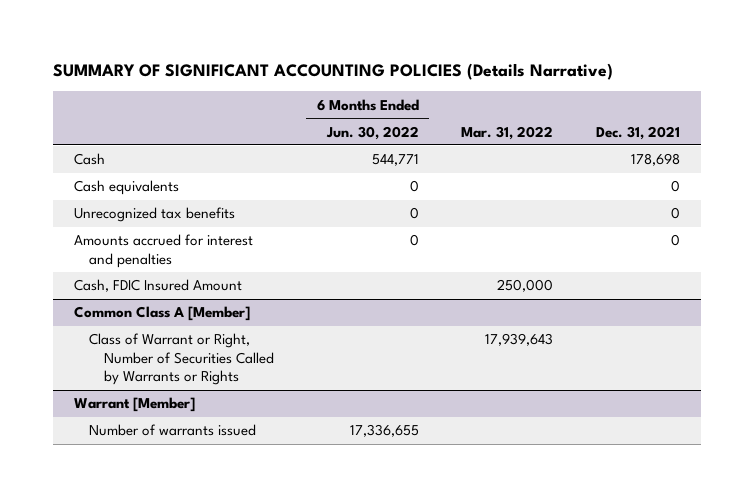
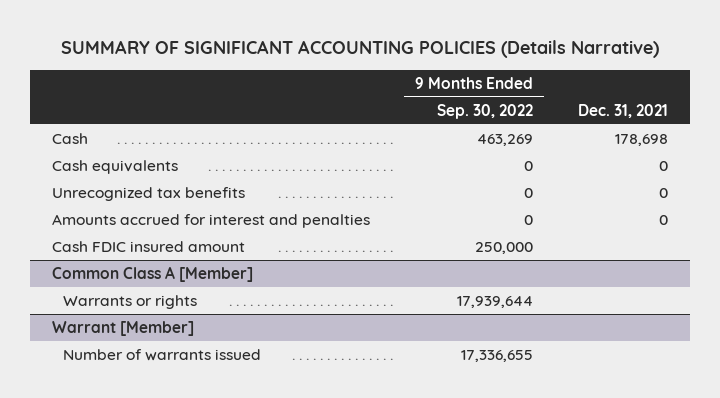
- | 6 Months Ended Jun. 30, 2022 | Mar. 31, 2022 | Dec. 31, 2021
+ | 9 Months Ended Sep. 30, 2022 | Dec. 31, 2021
- Cash, FDIC Insured Amount | | 250,000 |
+ Cash FDIC insured amount | 250,000 |
@ Common Class A [Member]
- Class of Warrant or Right, Number of Securities Called by Warrants or Rights | | 17,939,643 |
+ Warrants or rights | 17,939,644 |

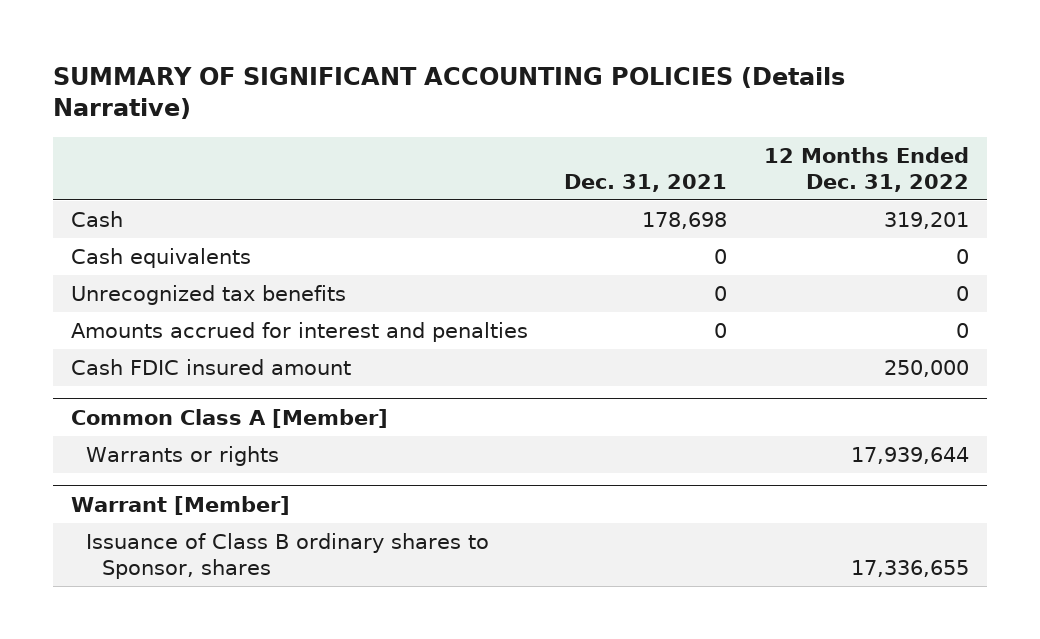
- | 9 Months Ended Sep. 30, 2022 | Dec. 31, 2021
+ | Dec. 31, 2021 | 12 Months Ended Dec. 31, 2022
@ Warrant [Member]
- Number of warrants issued | 17,336,655 |
+ Issuance of Class B ordinary shares to Sponsor, shares | | 17,336,655

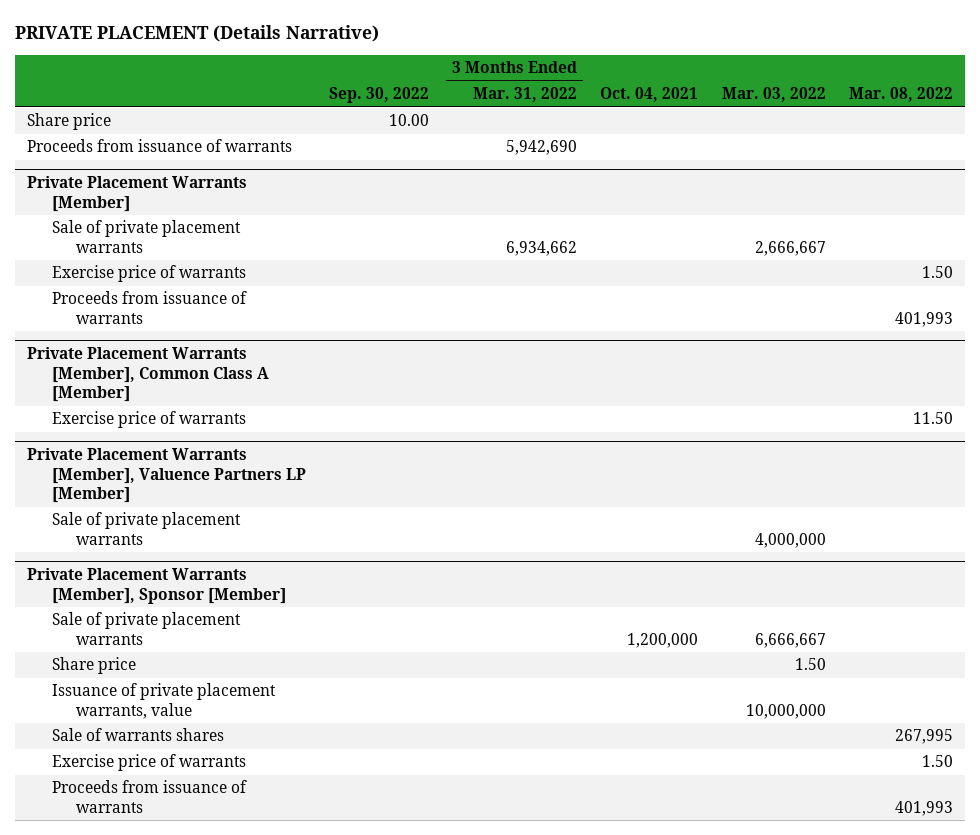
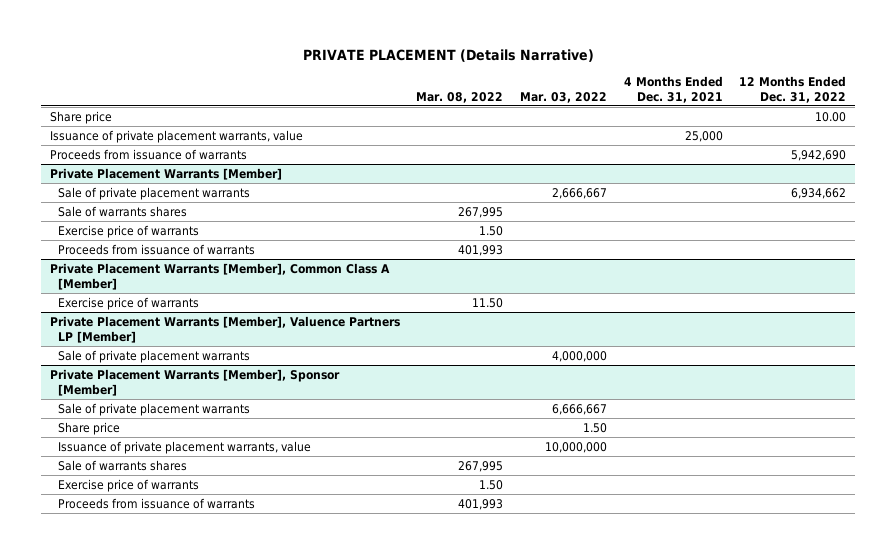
- | Sep. 30, 2022 | 3 Months Ended Mar. 31, 2022 | Oct. 04, 2021 | Mar. 03, 2022 | Mar. 08, 2022
+ | Mar. 08, 2022 | Mar. 03, 2022 | 4 Months Ended Dec. 31, 2021 | 12 Months Ended Dec. 31, 2022
+ Issuance of private placement warrants, value | | | 25,000 |
@ Private Placement Warrants [Member]
+ Sale of warrants shares | 267,995 | | |

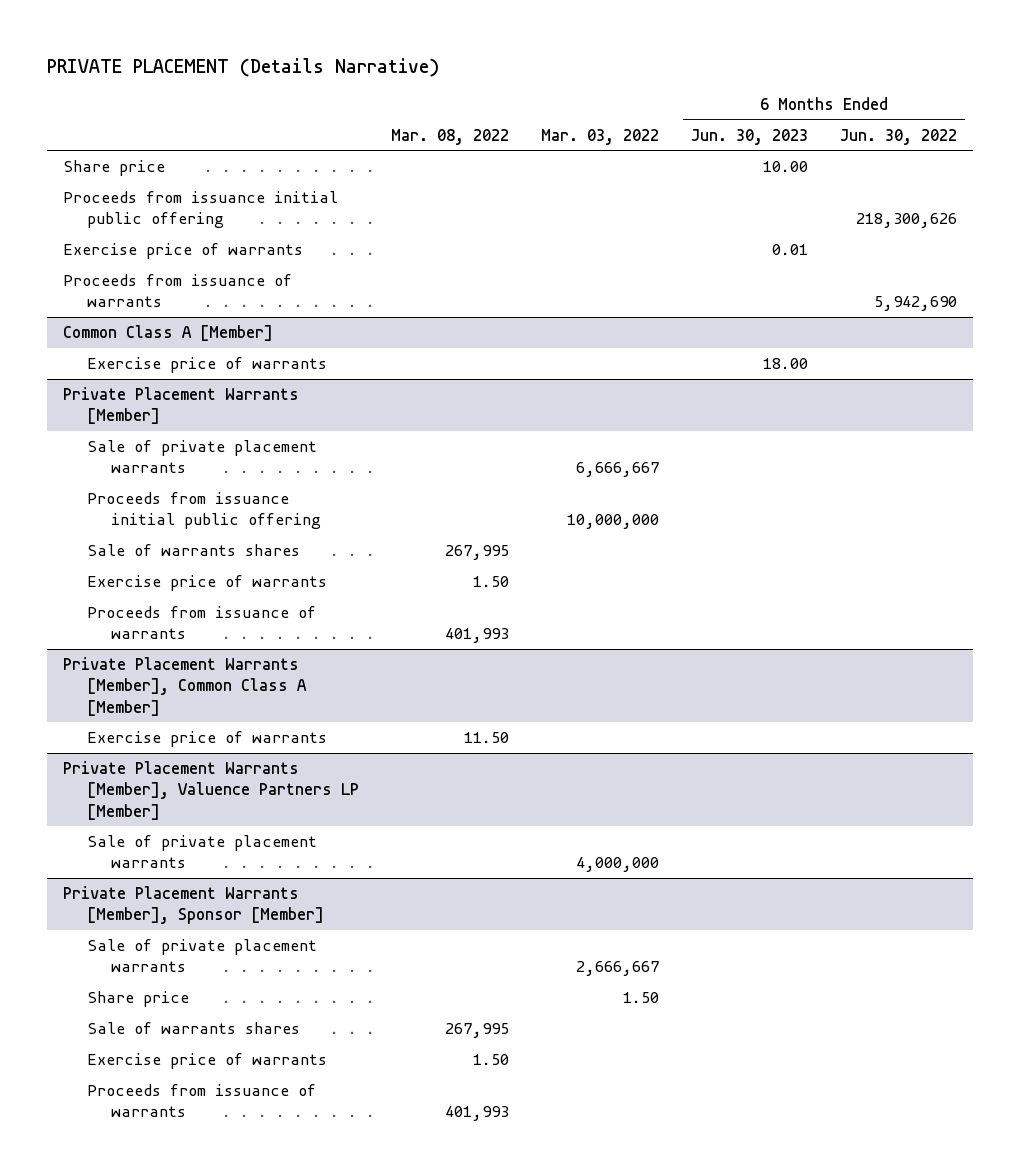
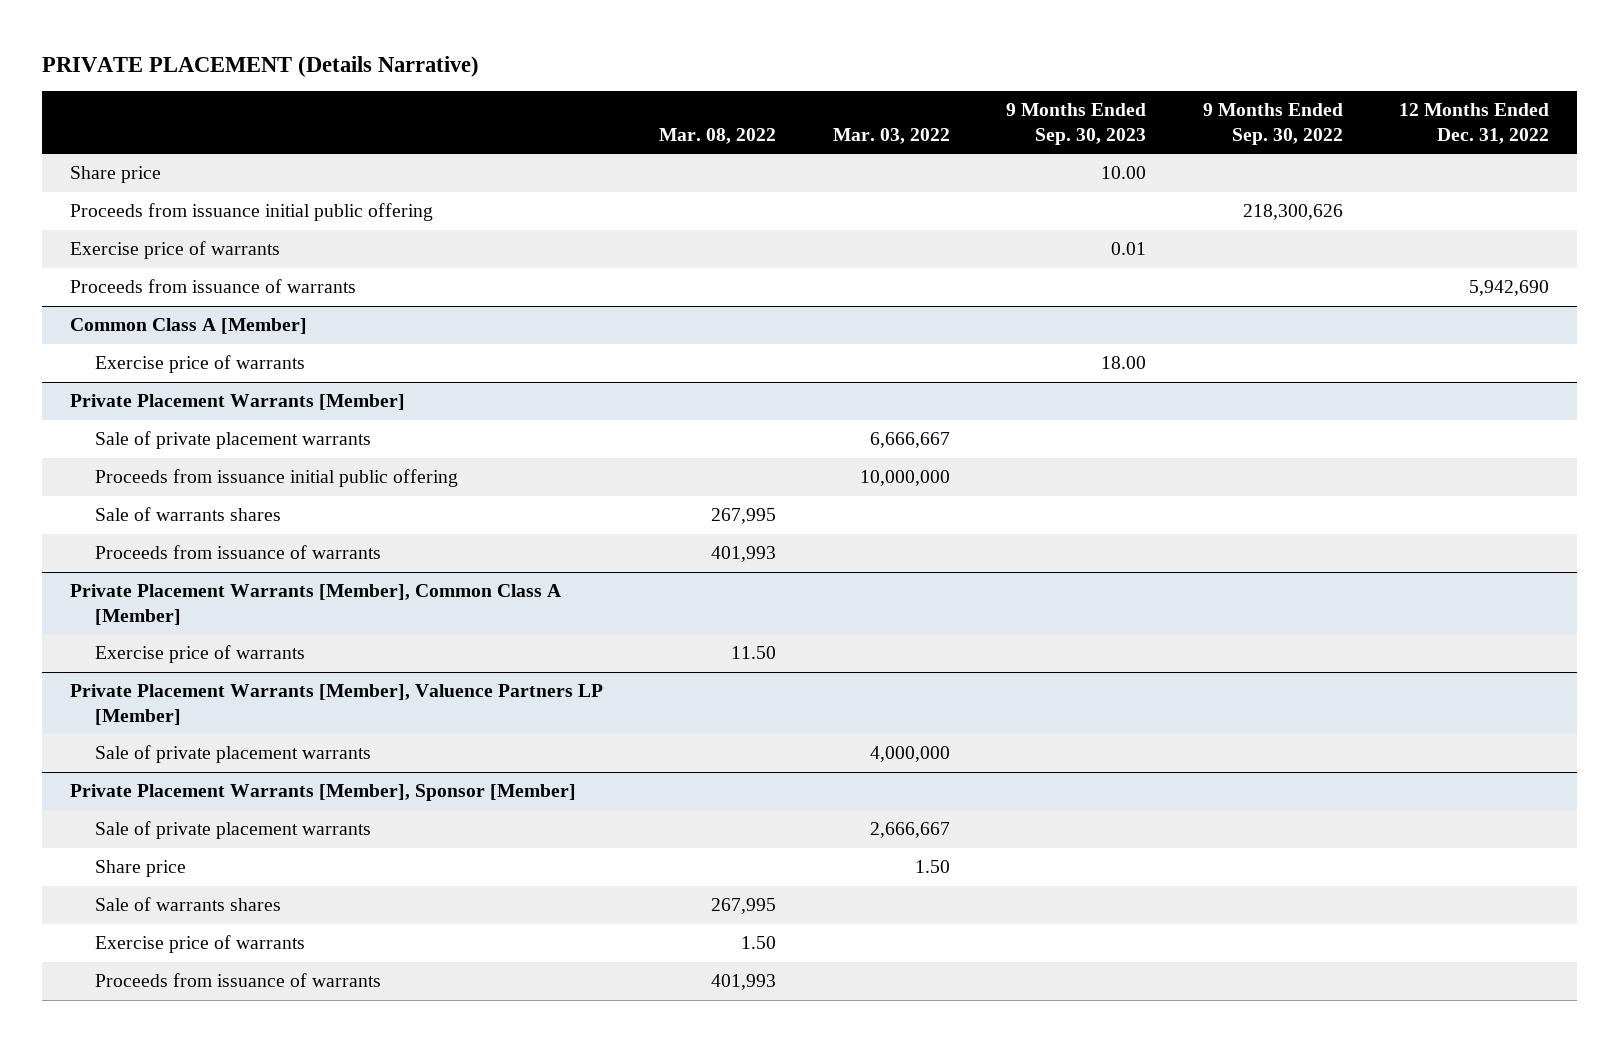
- | Mar. 08, 2022 | Mar. 03, 2022 | 6 Months Ended Jun. 30, 2023 | 6 Months Ended Jun. 30, 2022
+ | Mar. 08, 2022 | Mar. 03, 2022 | 9 Months Ended Sep. 30, 2023 | 9 Months Ended Sep. 30, 2022 | 12 Months Ended Dec. 31, 2022
@ Private Placement Warrants [Member]
- Exercise price of warrants | 1.50 | | |

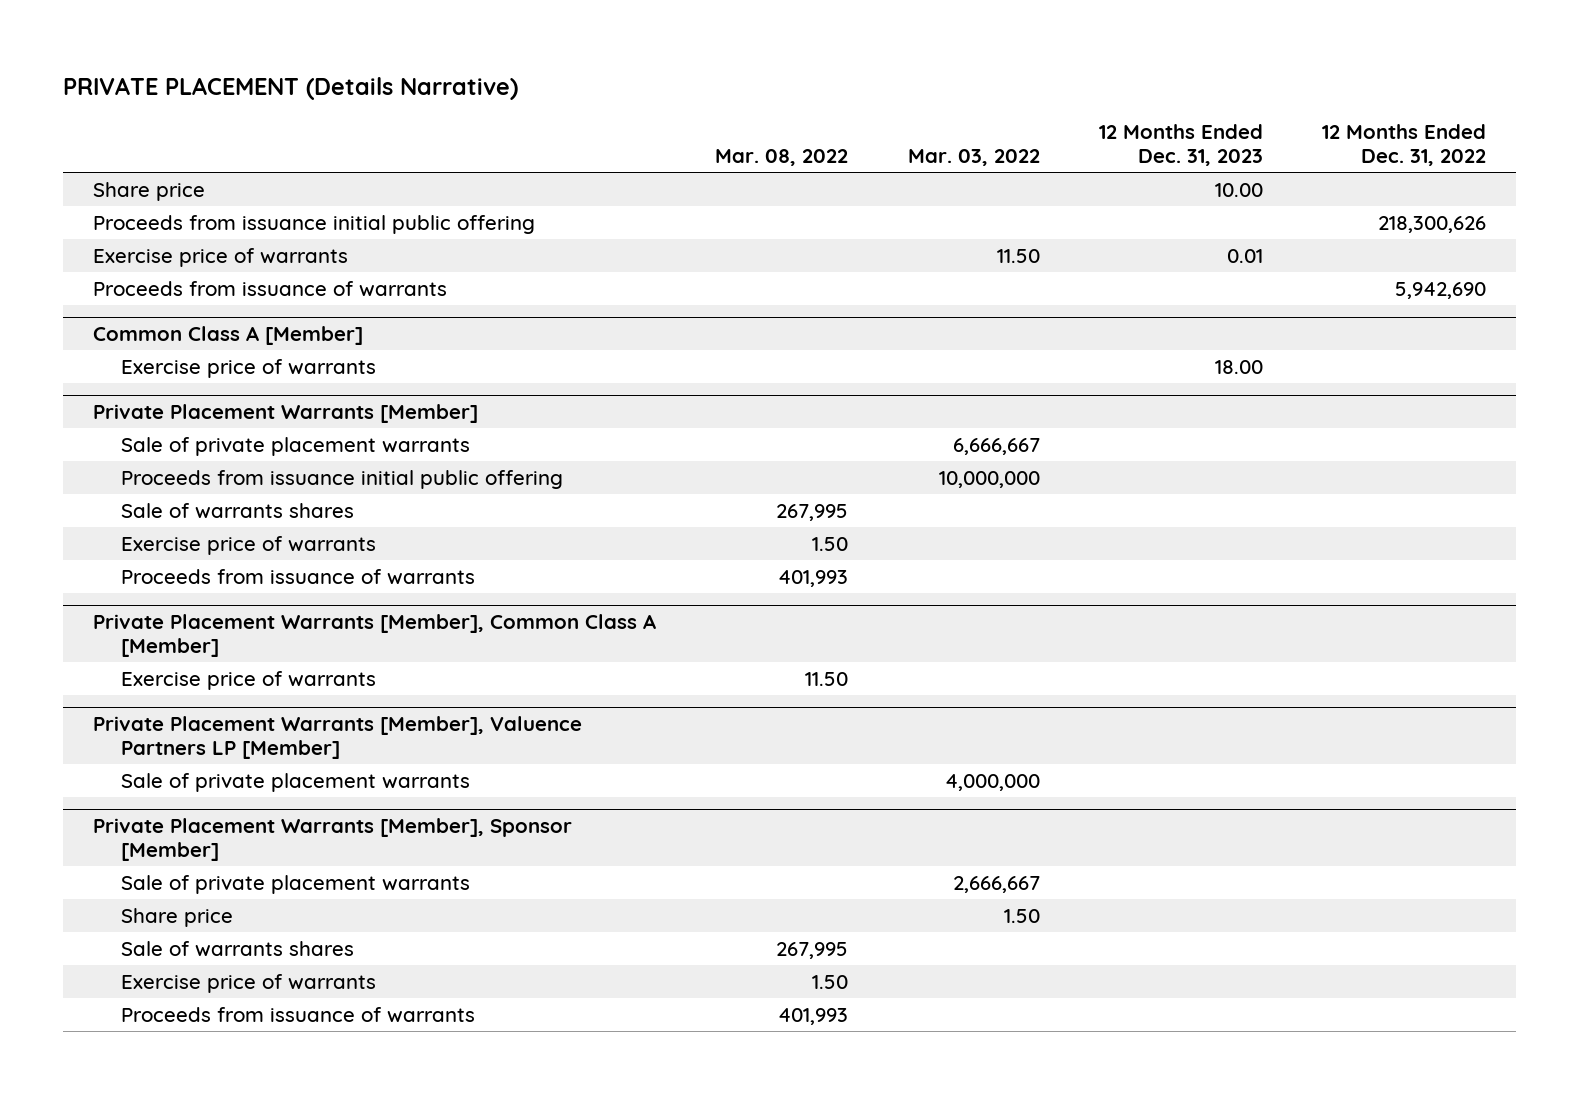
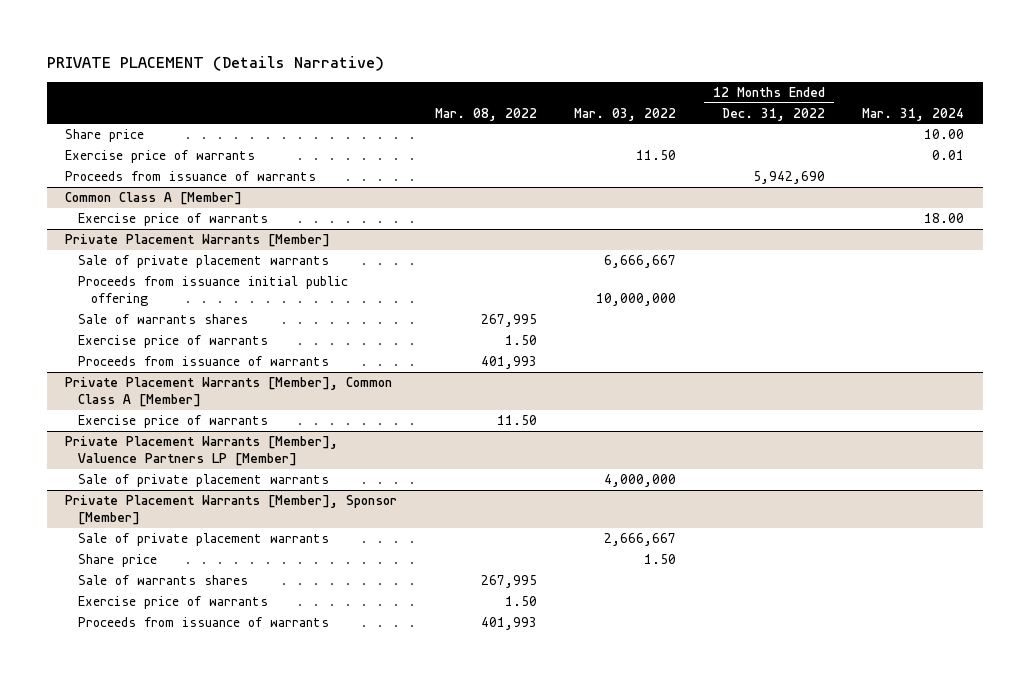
- | Mar. 08, 2022 | Mar. 03, 2022 | 12 Months Ended Dec. 31, 2023 | 12 Months Ended Dec. 31, 2022
+ | Mar. 08, 2022 | Mar. 03, 2022 | 12 Months Ended Dec. 31, 2022 | Mar. 31, 2024
- Proceeds from issuance initial public offering | | | | 218,300,626

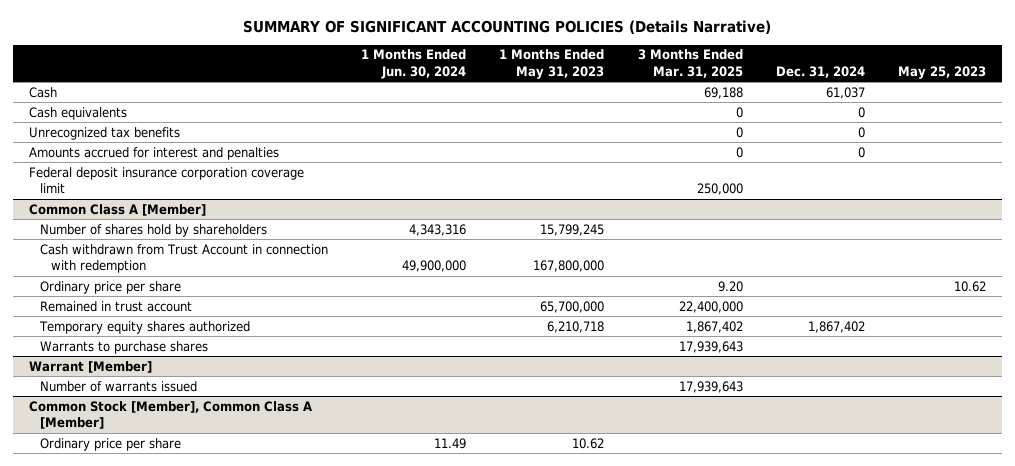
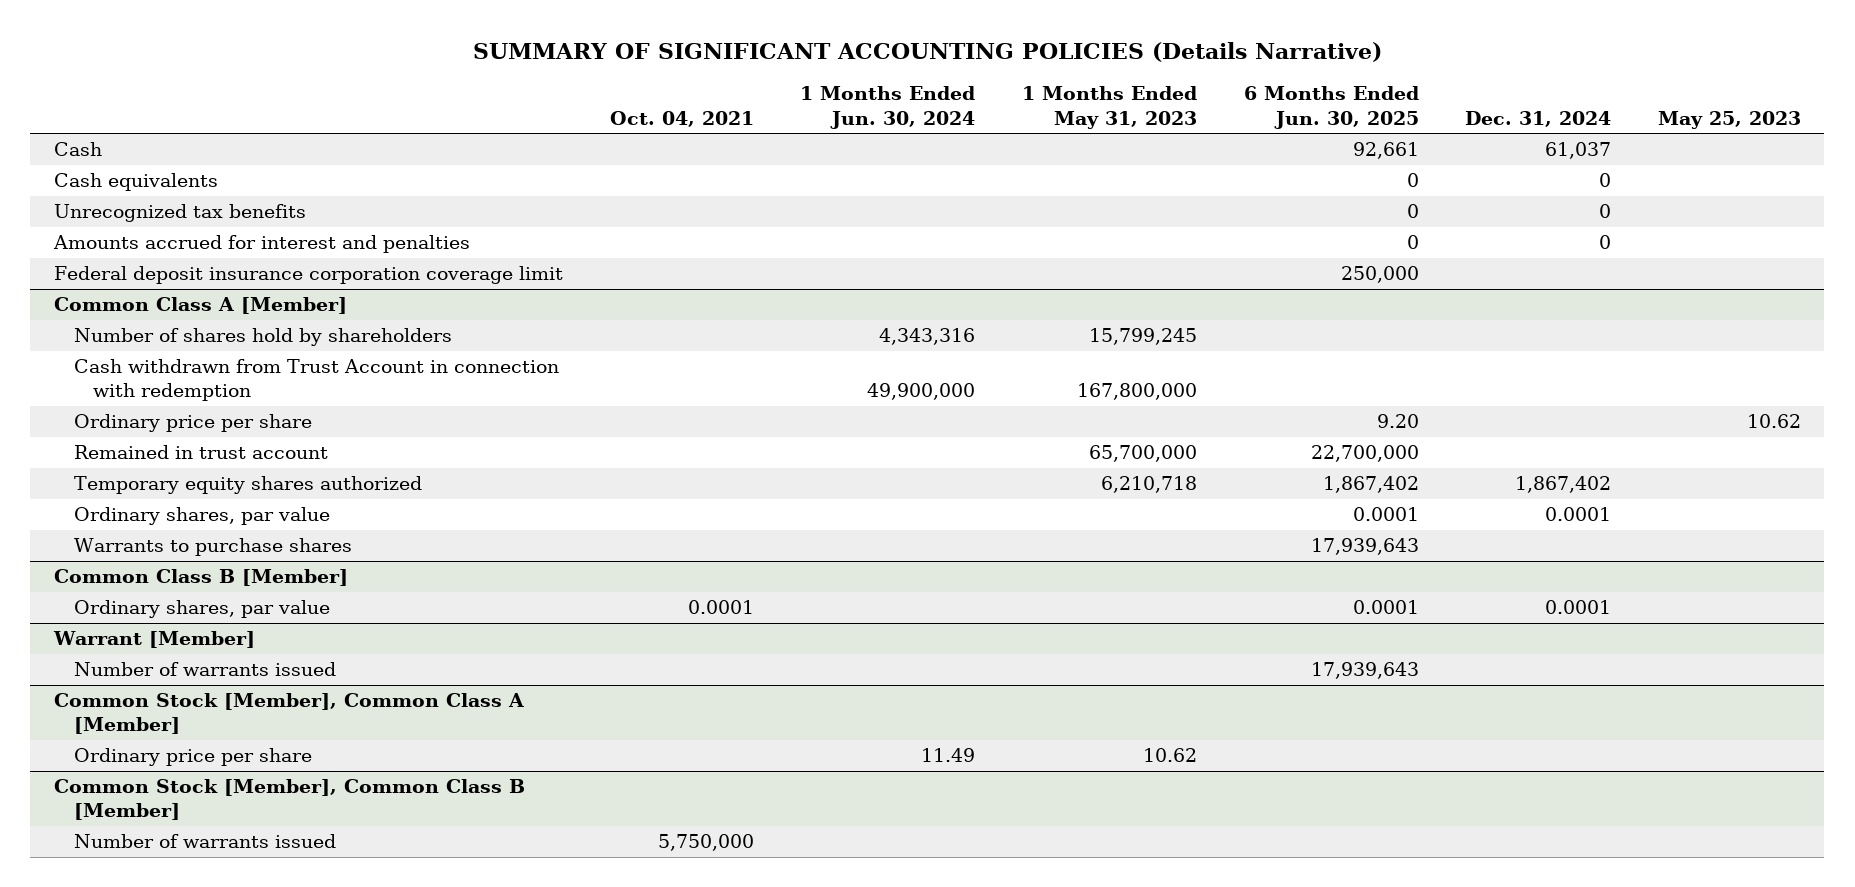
- | 1 Months Ended Jun. 30, 2024 | 1 Months Ended May 31, 2023 | 3 Months Ended Mar. 31, 2025 | Dec. 31, 2024 | May 25, 2023
+ | Oct. 04, 2021 | 1 Months Ended Jun. 30, 2024 | 1 Months Ended May 31, 2023 | 6 Months Ended Jun. 30, 2025 | Dec. 31, 2024 | May 25, 2023
@ Common Class A [Member]
+ Ordinary shares, par value | | | | 0.0001 | 0.0001 |
+ Common Class B [Member]
+ Ordinary shares, par value | 0.0001 | | | 0.0001 | 0.0001 |
+ Common Stock [Member], Common Class B [Member]
+ Number of warrants issued | 5,750,000 | | | | |

